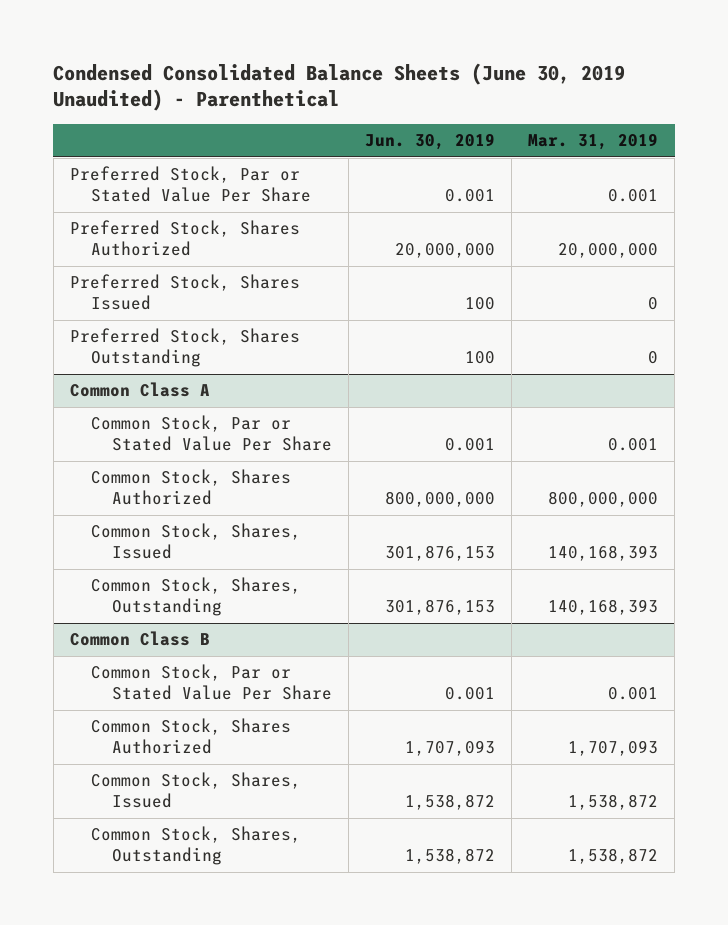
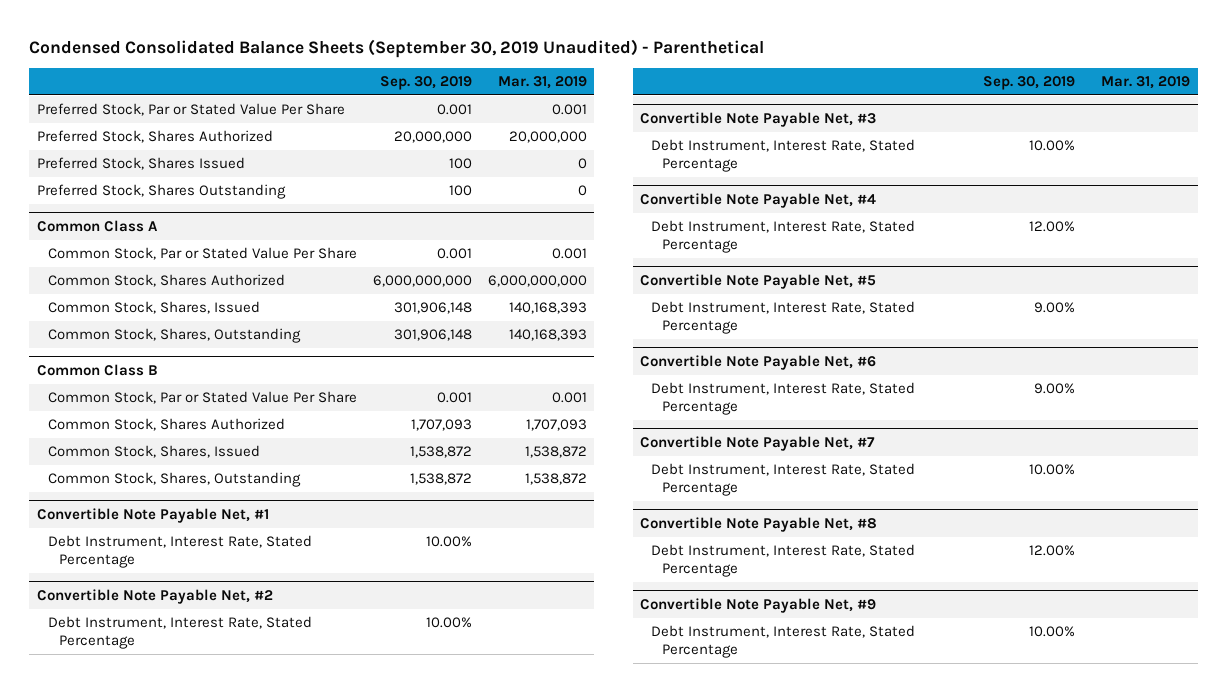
- Condensed Consolidated Balance Sheets (June 30, 2019 Unaudited) - Parenthetical
+ Condensed Consolidated Balance Sheets (September 30, 2019 Unaudited) - Parenthetical
- | Jun. 30, 2019 | Mar. 31, 2019
+ | Sep. 30, 2019 | Mar. 31, 2019
@ Common Class A
- Common Stock, Shares Authorized | 800,000,000 | 800,000,000
+ Common Stock, Shares Authorized | 6,000,000,000 | 6,000,000,000
+ Convertible Note Payable Net, #1
+ Debt Instrument, Interest Rate, Stated Percentage | 10.00% |
+ Convertible Note Payable Net, #2
+ Debt Instrument, Interest Rate, Stated Percentage | 10.00% |
+ Convertible Note Payable Net, #3
+ Debt Instrument, Interest Rate, Stated Percentage | 10.00% |
+ Convertible Note Payable Net, #4
+ Debt Instrument, Interest Rate, Stated Percentage | 12.00% |
+ Convertible Note Payable Net, #5
+ Debt Instrument, Interest Rate, Stated Percentage | 9.00% |
+ Convertible Note Payable Net, #6
+ Debt Instrument, Interest Rate, Stated Percentage | 9.00% |
+ Convertible Note Payable Net, #7
+ Debt Instrument, Interest Rate, Stated Percentage | 10.00% |
+ Convertible Note Payable Net, #8
+ Debt Instrument, Interest Rate, Stated Percentage | 12.00% |
+ Convertible Note Payable Net, #9
+ Debt Instrument, Interest Rate, Stated Percentage | 10.00% |

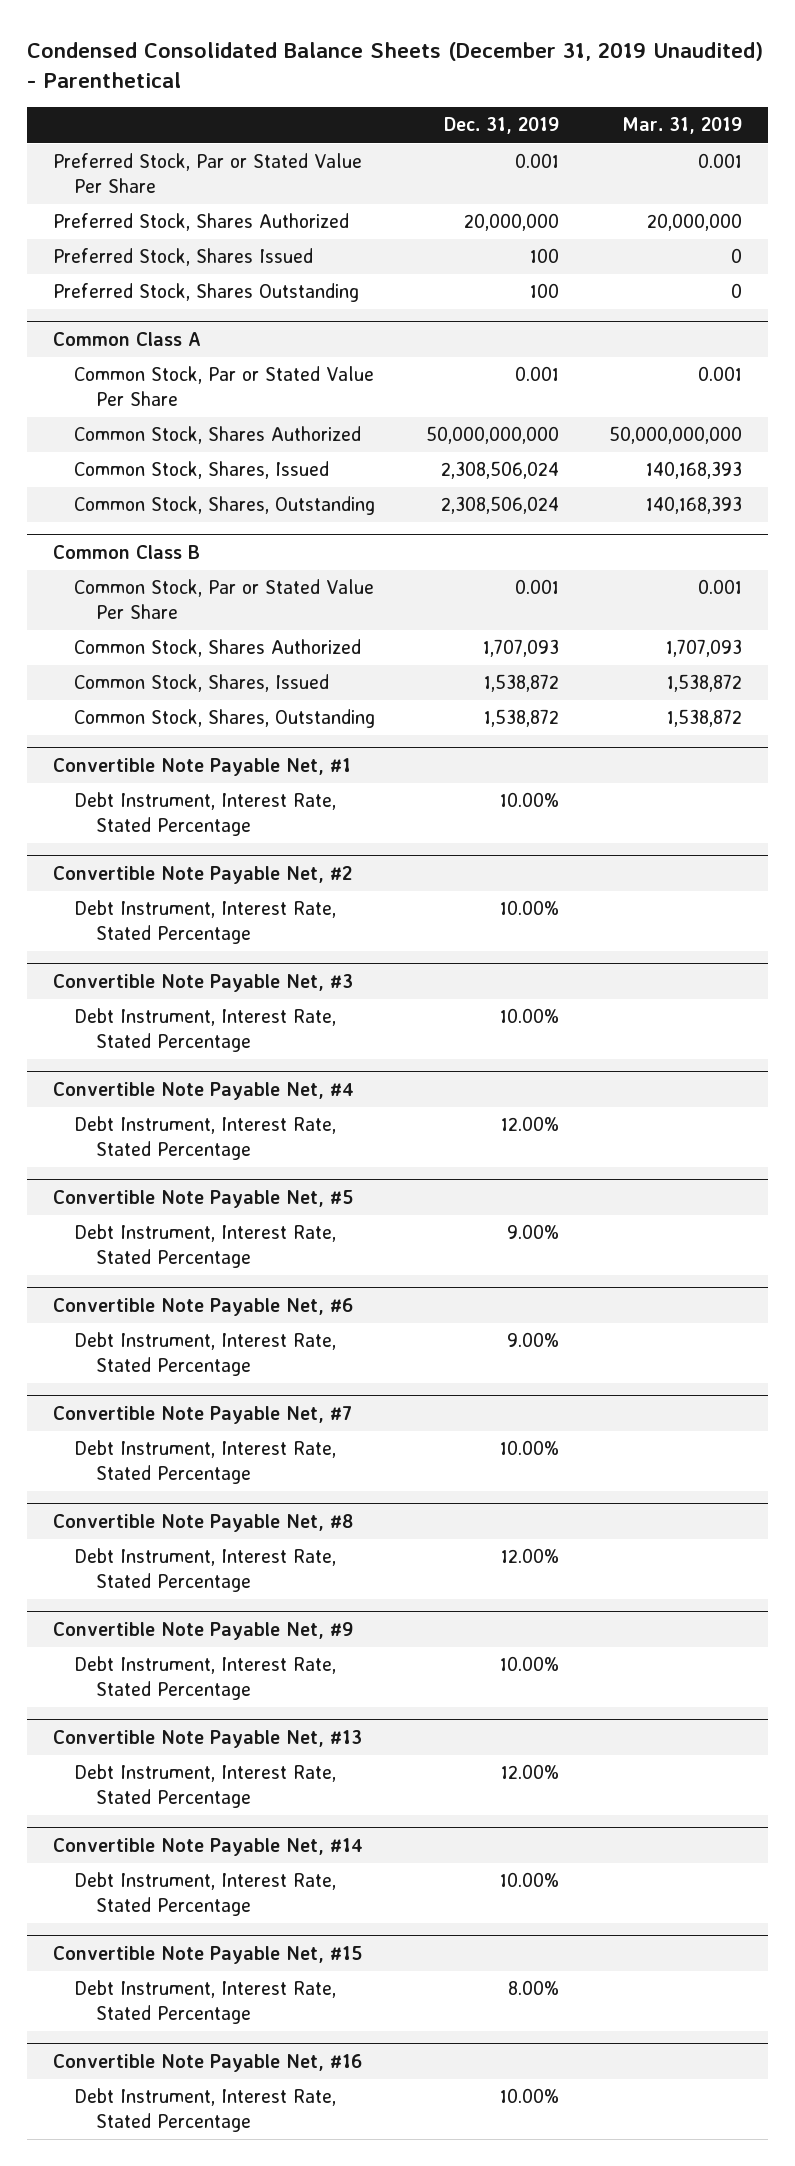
- Condensed Consolidated Balance Sheets (September 30, 2019 Unaudited) - Parenthetical
+ Condensed Consolidated Balance Sheets (December 31, 2019 Unaudited) - Parenthetical
- | Sep. 30, 2019 | Mar. 31, 2019
+ | Dec. 31, 2019 | Mar. 31, 2019
@ Common Class A
- Common Stock, Shares Authorized | 6,000,000,000 | 6,000,000,000
+ Common Stock, Shares Authorized | 50,000,000,000 | 50,000,000,000
+ Convertible Note Payable Net, #13
+ Debt Instrument, Interest Rate, Stated Percentage | 12.00% |
+ Convertible Note Payable Net, #14
+ Debt Instrument, Interest Rate, Stated Percentage | 10.00% |
+ Convertible Note Payable Net, #15
+ Debt Instrument, Interest Rate, Stated Percentage | 8.00% |
+ Convertible Note Payable Net, #16
+ Debt Instrument, Interest Rate, Stated Percentage | 10.00% |

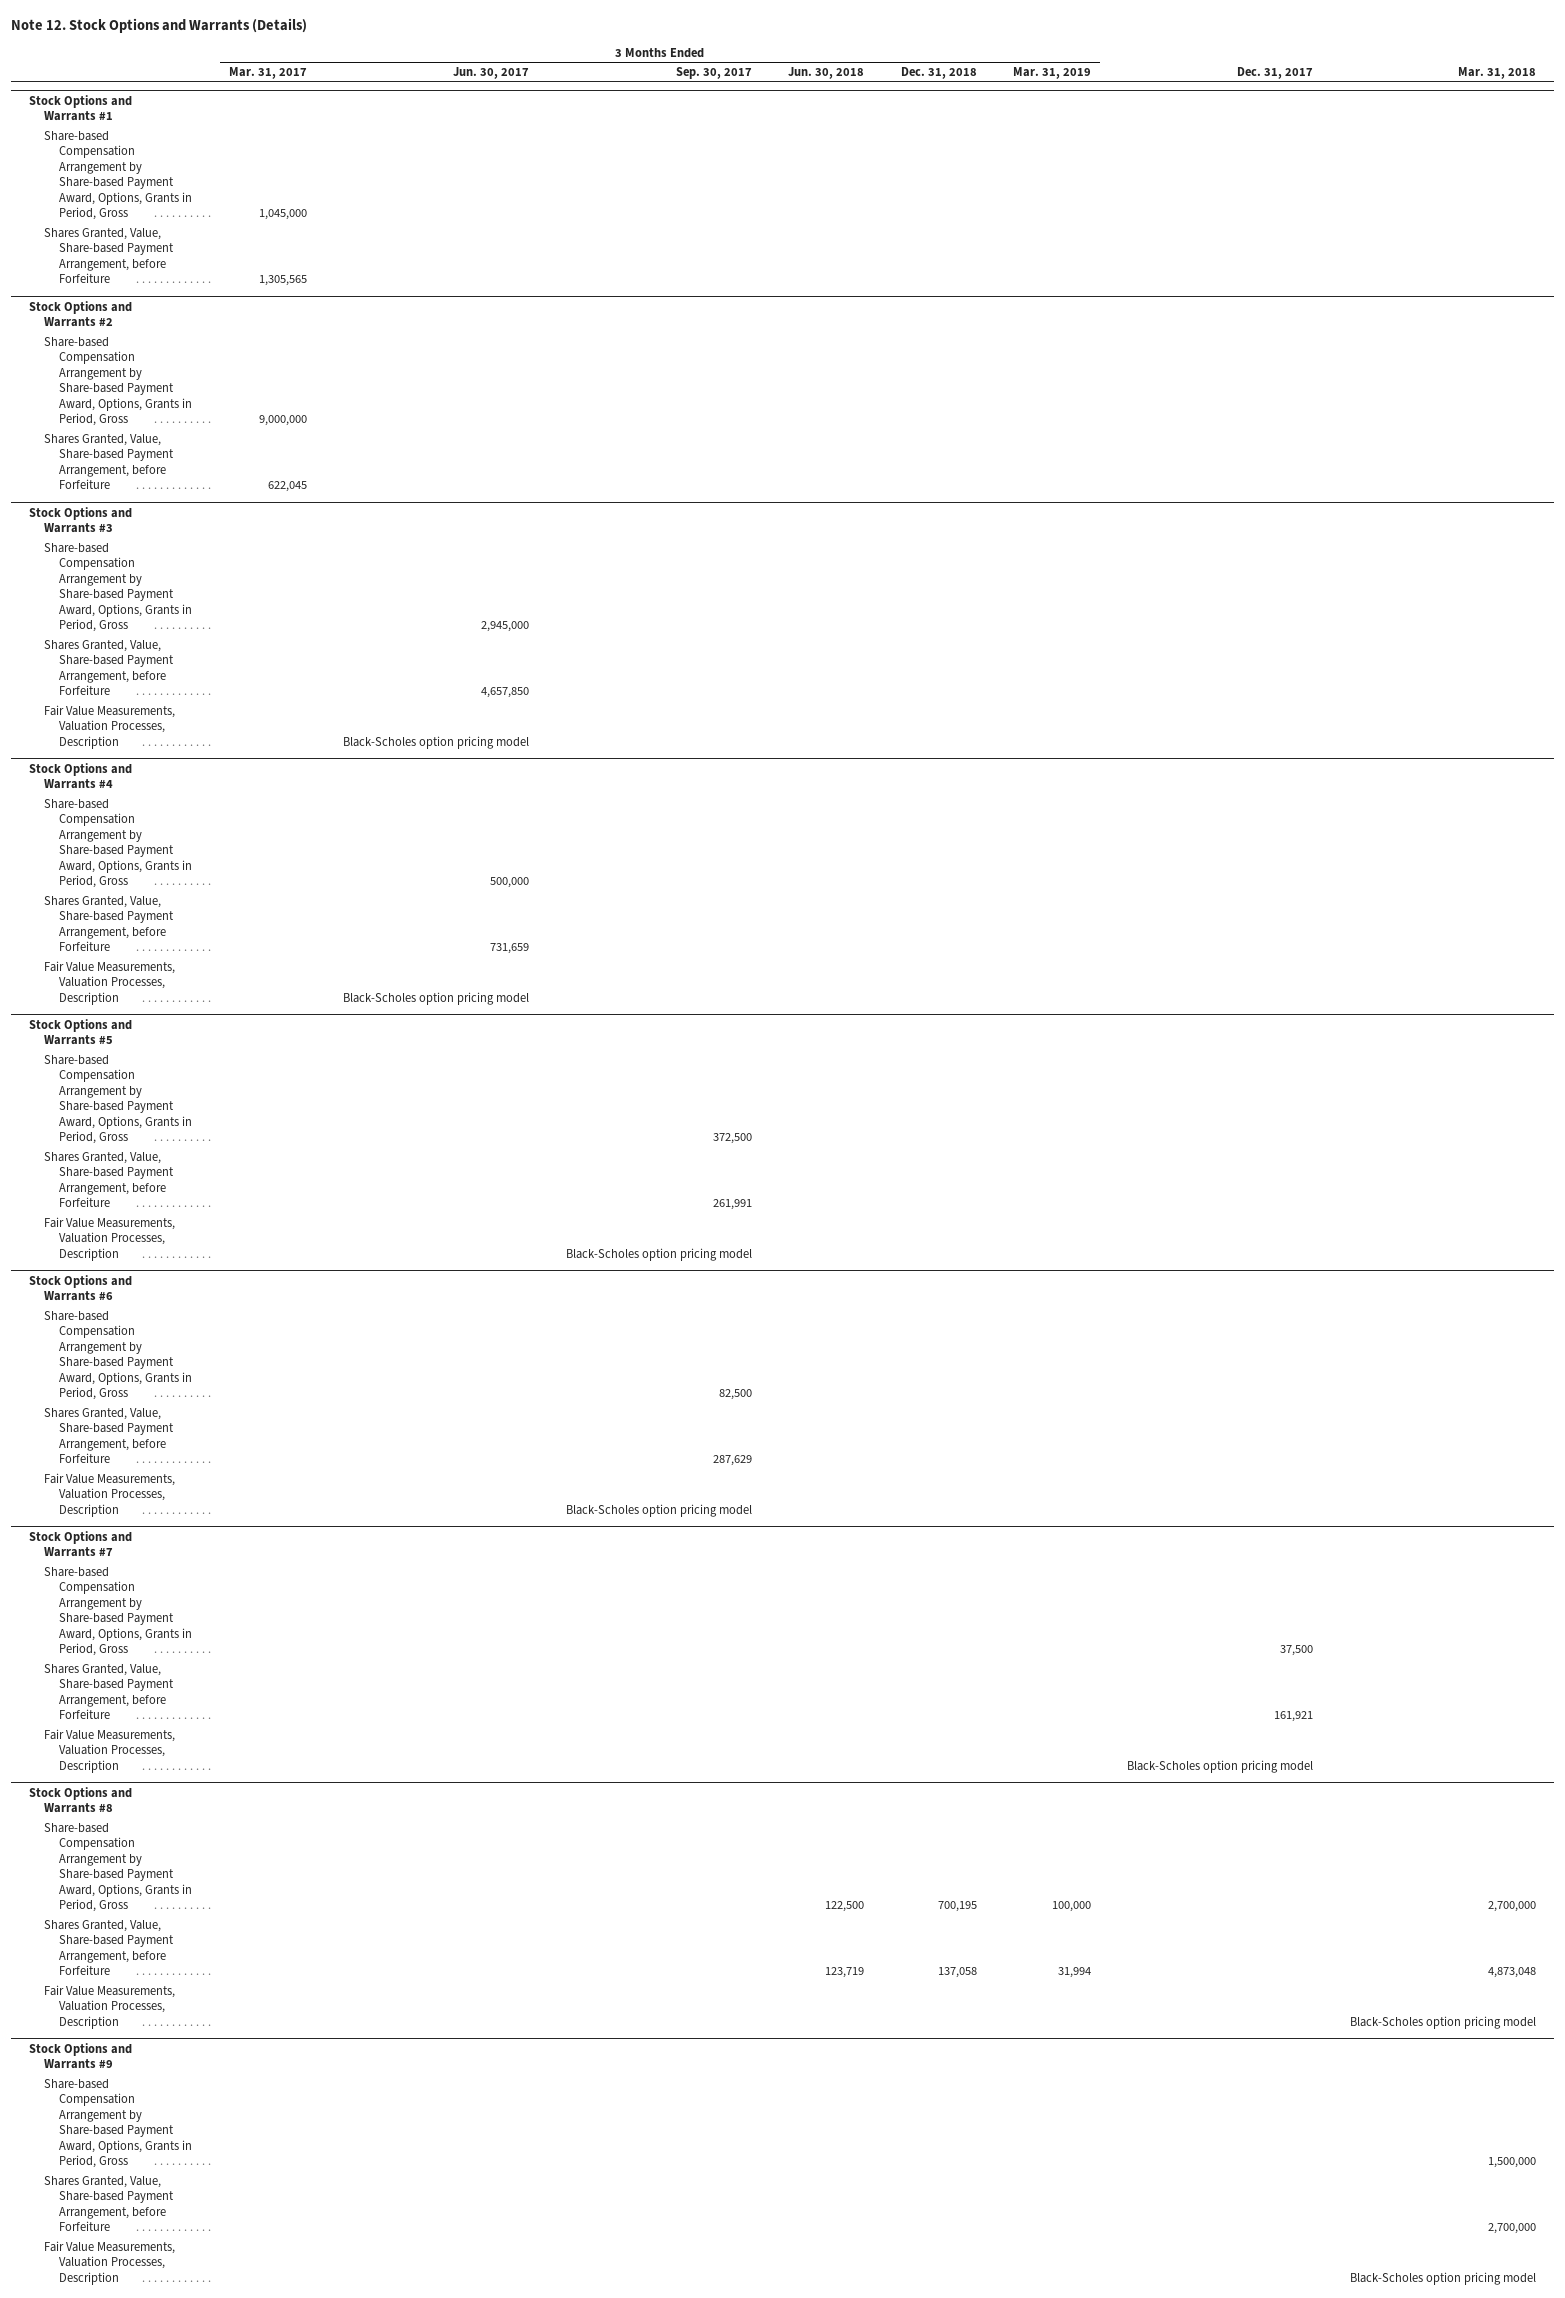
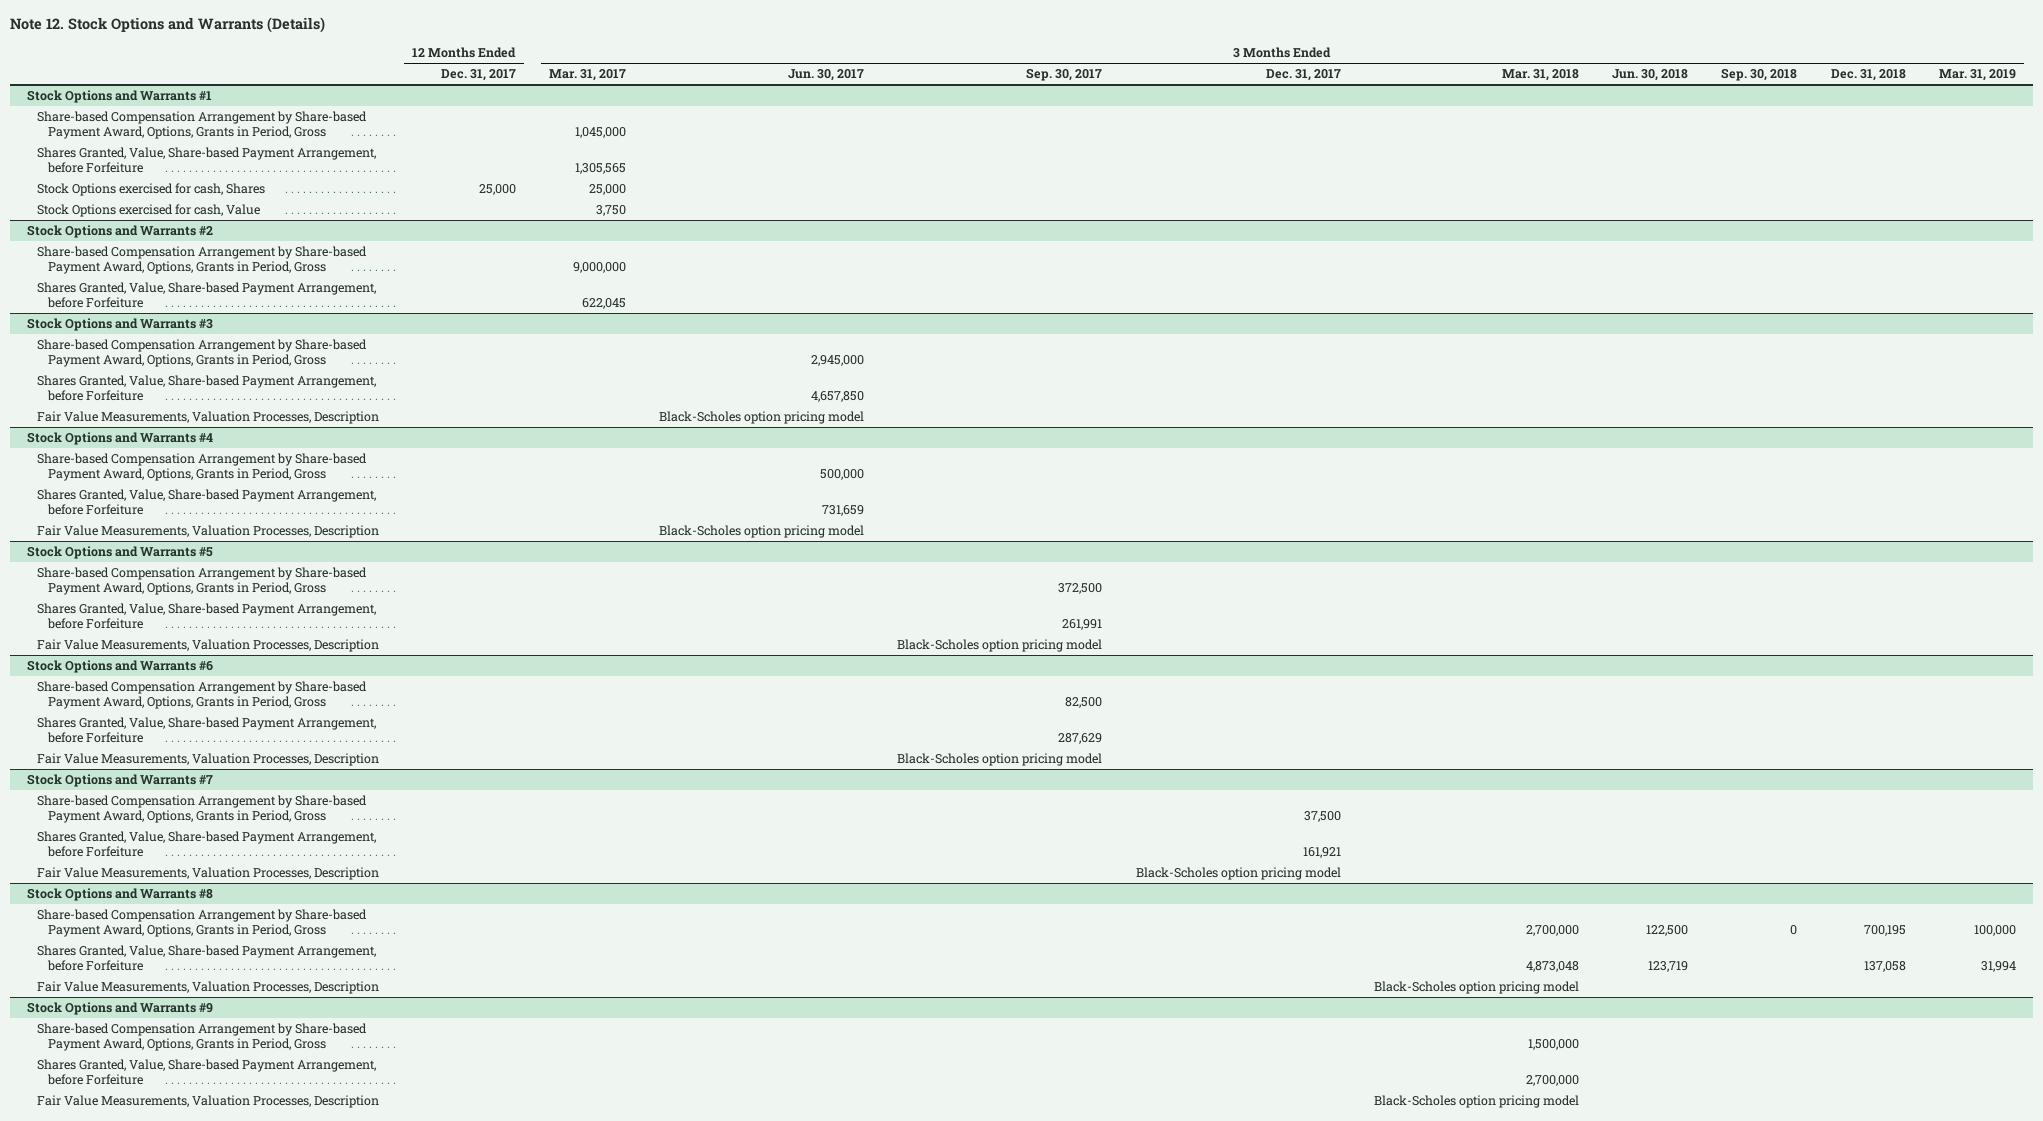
- | 3 Months Ended Mar. 31, 2017 | 3 Months Ended Jun. 30, 2017 | 3 Months Ended Sep. 30, 2017 | 3 Months Ended Jun. 30, 2018 | 3 Months Ended Dec. 31, 2018 | 3 Months Ended Mar. 31, 2019 | Dec. 31, 2017 | Mar. 31, 2018
+ | 12 Months Ended Dec. 31, 2017 | 3 Months Ended Mar. 31, 2017 | 3 Months Ended Jun. 30, 2017 | 3 Months Ended Sep. 30, 2017 | 3 Months Ended Dec. 31, 2017 | 3 Months Ended Mar. 31, 2018 | 3 Months Ended Jun. 30, 2018 | 3 Months Ended Sep. 30, 2018 | 3 Months Ended Dec. 31, 2018 | 3 Months Ended Mar. 31, 2019
@ Stock Options and Warrants #1
+ Stock Options exercised for cash, Shares | 25,000 | 25,000 | | | | | | | |
+ Stock Options exercised for cash, Value | | 3,750 | | | | | | | |

